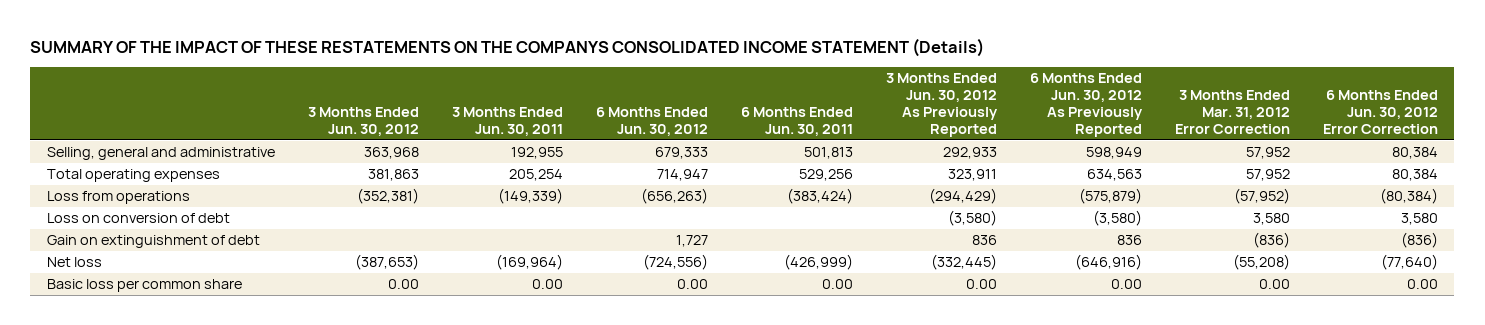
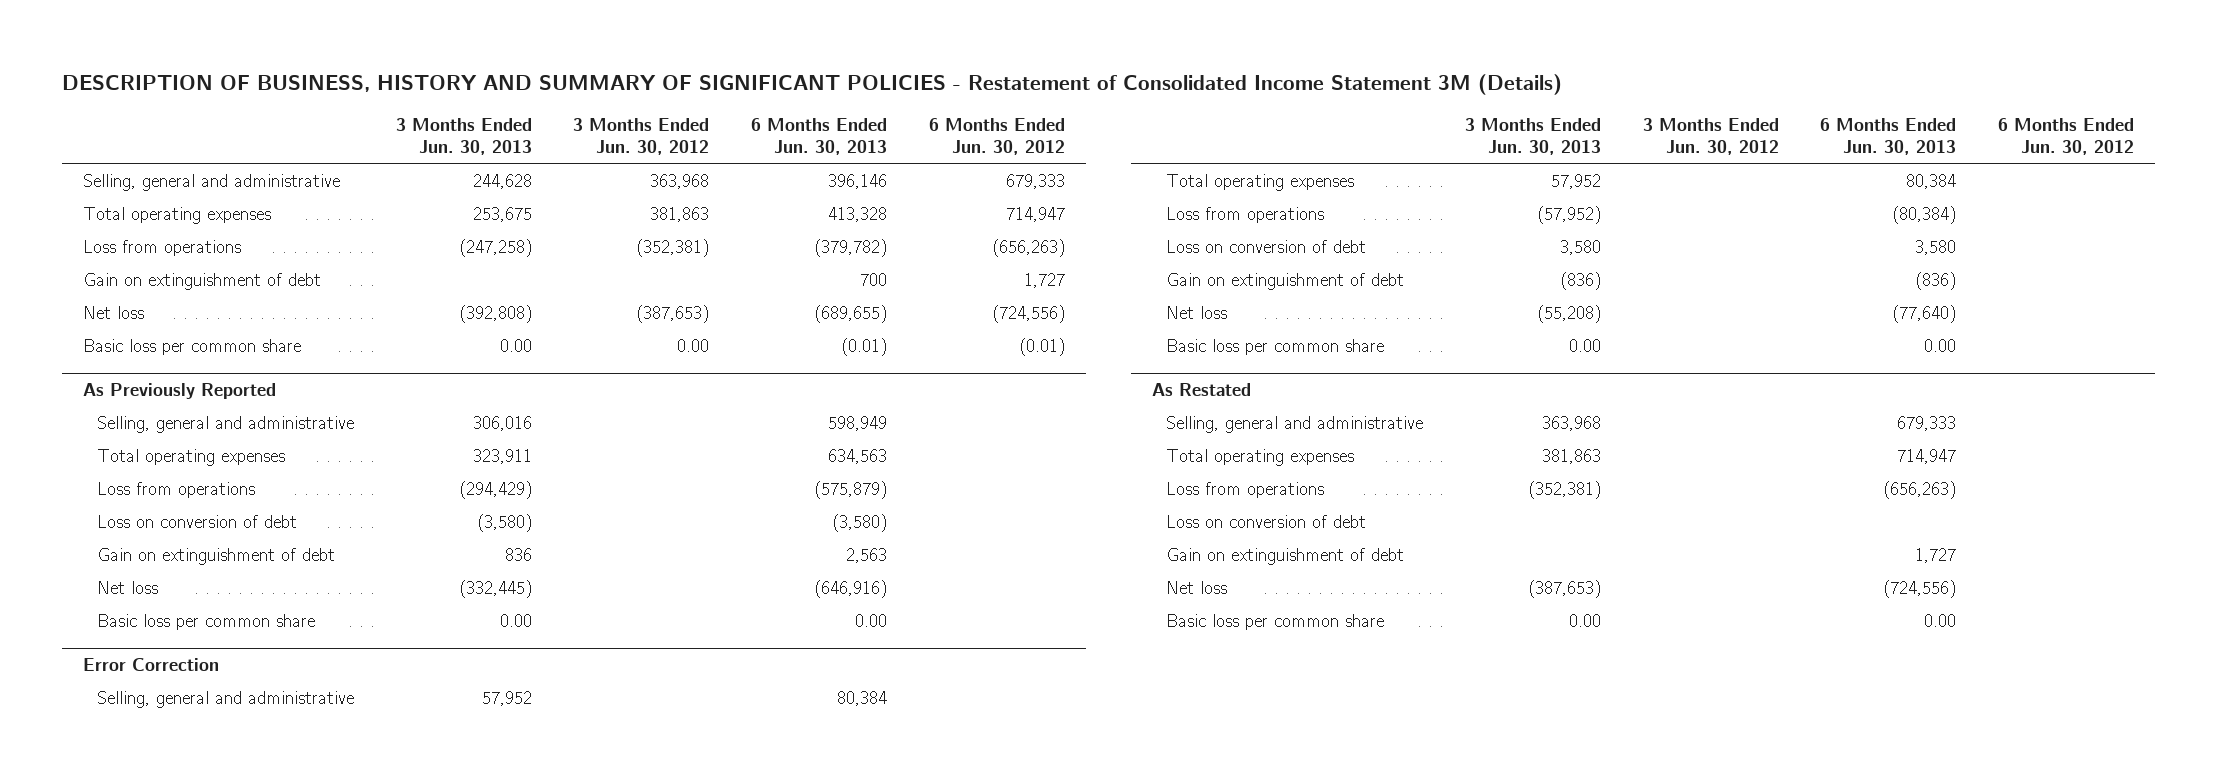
- SUMMARY OF THE IMPACT OF THESE RESTATEMENTS ON THE COMPANYS CONSOLIDATED INCOME STATEMENT (Details)
+ DESCRIPTION OF BUSINESS, HISTORY AND SUMMARY OF SIGNIFICANT POLICIES - Restatement of Consolidated Income Statement 3M (Details)
- | 3 Months Ended Jun. 30, 2012 | 3 Months Ended Jun. 30, 2011 | 6 Months Ended Jun. 30, 2012 | 6 Months Ended Jun. 30, 2011 | 3 Months Ended Jun. 30, 2012 As Previously Reported | 6 Months Ended Jun. 30, 2012 As Previously Reported | 3 Months Ended Mar. 31, 2012 Error Correction | 6 Months Ended Jun. 30, 2012 Error Correction
+ | 3 Months Ended Jun. 30, 2013 | 3 Months Ended Jun. 30, 2012 | 6 Months Ended Jun. 30, 2013 | 6 Months Ended Jun. 30, 2012
- Loss on conversion of debt | | | | | (3,580) | (3,580) | 3,580 | 3,580
- Basic loss per common share | 0.00 | 0.00 | 0.00 | 0.00 | 0.00 | 0.00 | 0.00 | 0.00
+ Basic loss per common share | 0.00 | 0.00 | (0.01) | (0.01)
+ As Previously Reported
+ Selling, general and administrative | 306,016 | | 598,949 |
+ Total operating expenses | 323,911 | | 634,563 |
+ Loss from operations | (294,429) | | (575,879) |
+ Loss on conversion of debt | (3,580) | | (3,580) |
+ Gain on extinguishment of debt | 836 | | 2,563 |
+ Net loss | (332,445) | | (646,916) |
+ Basic loss per common share | 0.00 | | 0.00 |
+ Error Correction
+ Selling, general and administrative | 57,952 | | 80,384 |
+ Total operating expenses | 57,952 | | 80,384 |
+ Loss from operations | (57,952) | | (80,384) |
+ Loss on conversion of debt | 3,580 | | 3,580 |
+ Gain on extinguishment of debt | (836) | | (836) |
+ Net loss | (55,208) | | (77,640) |
+ Basic loss per common share | 0.00 | | 0.00 |
+ As Restated
+ Selling, general and administrative | 363,968 | | 679,333 |
+ Total operating expenses | 381,863 | | 714,947 |
+ Loss from operations | (352,381) | | (656,263) |
+ Loss on conversion of debt
+ Gain on extinguishment of debt | | | 1,727 |
+ Net loss | (387,653) | | (724,556) |
+ Basic loss per common share | 0.00 | | 0.00 |

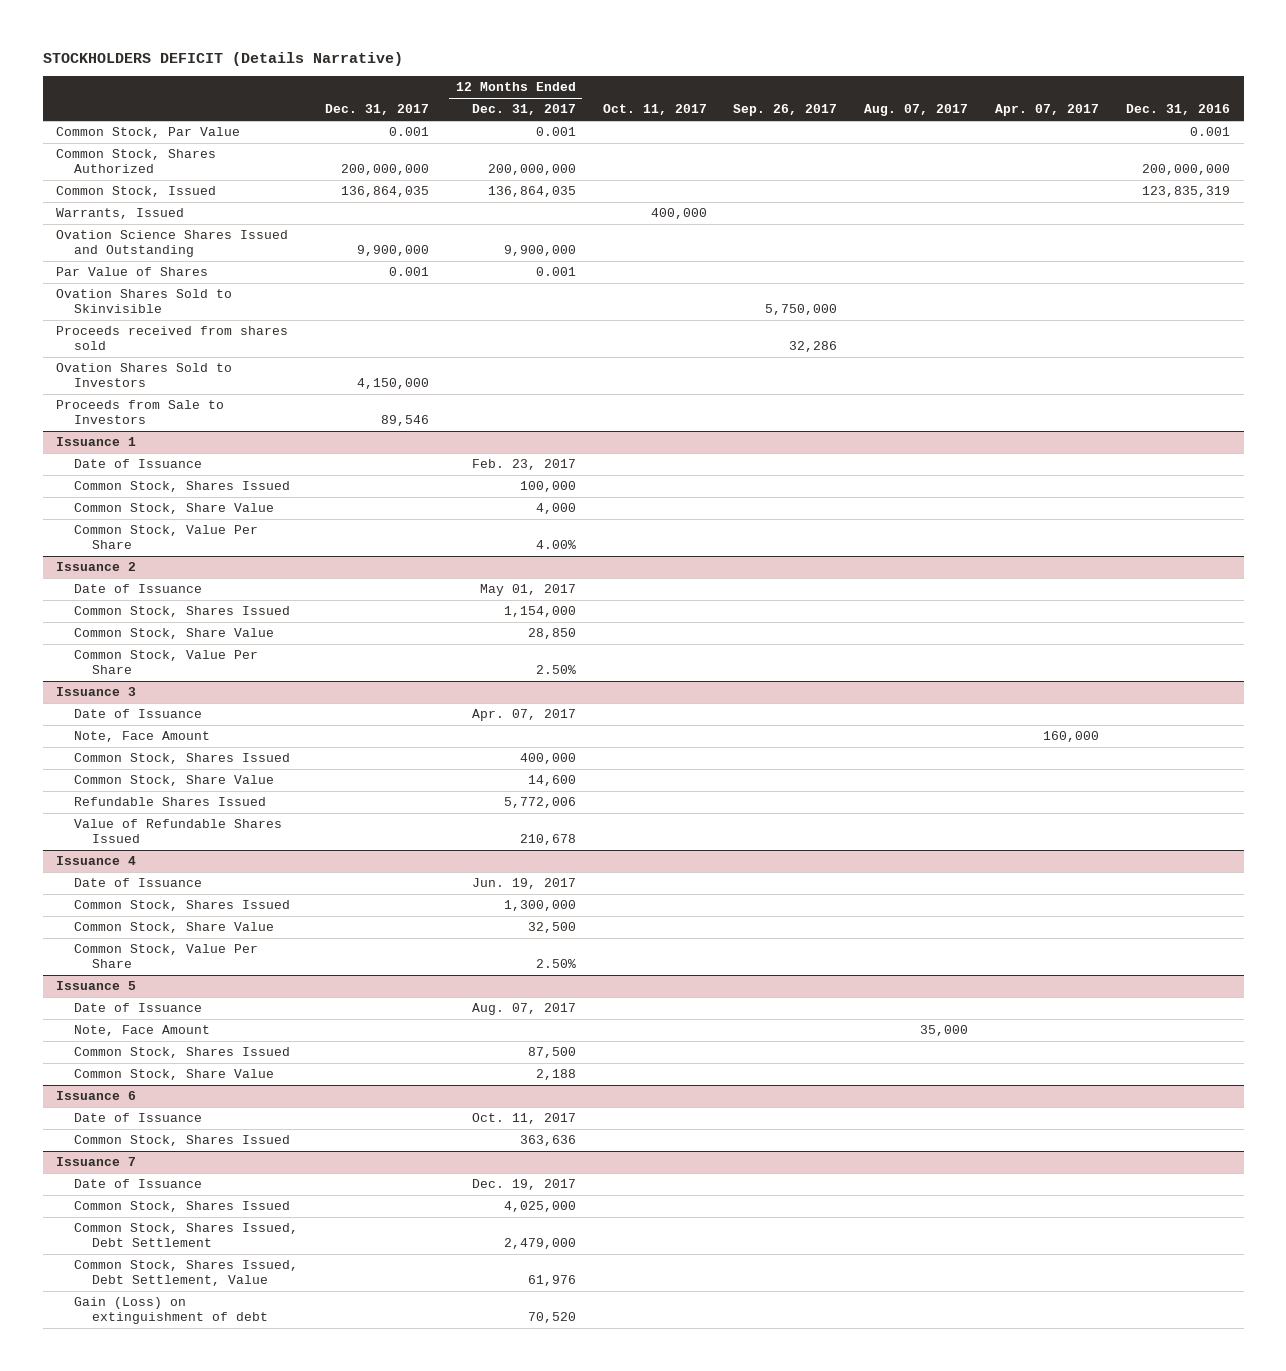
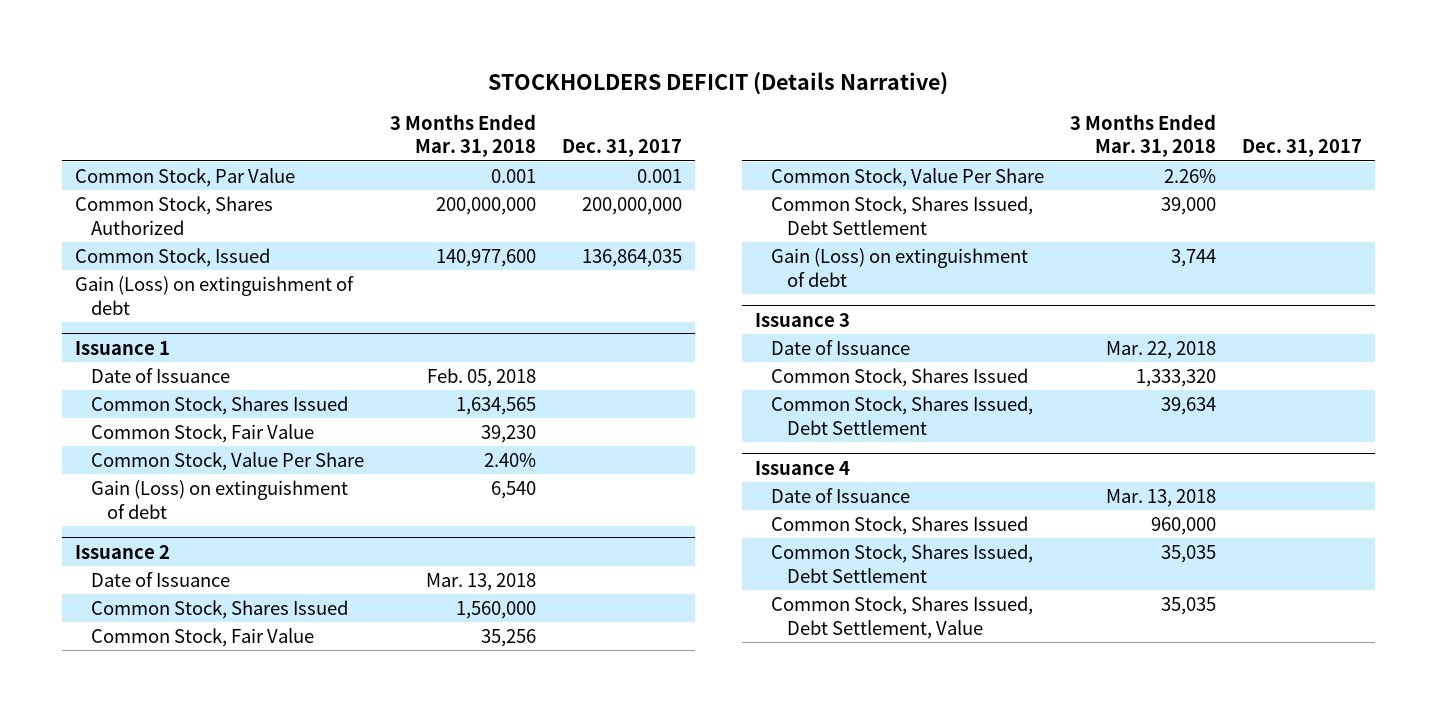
- | Dec. 31, 2017 | 12 Months Ended Dec. 31, 2017 | Oct. 11, 2017 | Sep. 26, 2017 | Aug. 07, 2017 | Apr. 07, 2017 | Dec. 31, 2016
+ | 3 Months Ended Mar. 31, 2018 | Dec. 31, 2017
- Warrants, Issued | | | 400,000 | | | |
- Ovation Science Shares Issued and Outstanding | 9,900,000 | 9,900,000 | | | | |
- Par Value of Shares | 0.001 | 0.001 | | | | |
- Ovation Shares Sold to Skinvisible | | | | 5,750,000 | | |
- Proceeds received from shares sold | | | | 32,286 | | |
- Ovation Shares Sold to Investors | 4,150,000 | | | | | |
- Proceeds from Sale to Investors | 89,546 | | | | | |
+ Gain (Loss) on extinguishment of debt
@ Issuance 1
- Common Stock, Share Value | | 4,000 | | | | |
+ Common Stock, Fair Value | 39,230 |
+ Gain (Loss) on extinguishment of debt | 6,540 |
@ Issuance 2
- Common Stock, Share Value | | 28,850 | | | | |
+ Common Stock, Fair Value | 35,256 |
+ Common Stock, Shares Issued, Debt Settlement | 39,000 |
+ Gain (Loss) on extinguishment of debt | 3,744 |
@ Issuance 3
- Note, Face Amount | | | | | | 160,000 |
- Common Stock, Share Value | | 14,600 | | | | |
- Refundable Shares Issued | | 5,772,006 | | | | |
- Value of Refundable Shares Issued | | 210,678 | | | | |
+ Common Stock, Shares Issued, Debt Settlement | 39,634 |
@ Issuance 4
- Common Stock, Share Value | | 32,500 | | | | |
- Common Stock, Value Per Share | | 2.50% | | | | |
- Issuance 5
- Date of Issuance | | Aug. 07, 2017 | | | | |
- Note, Face Amount | | | | | 35,000 | |
- Common Stock, Shares Issued | | 87,500 | | | | |
- Common Stock, Share Value | | 2,188 | | | | |
- Issuance 6
- Date of Issuance | | Oct. 11, 2017 | | | | |
- Common Stock, Shares Issued | | 363,636 | | | | |
- Issuance 7
- Date of Issuance | | Dec. 19, 2017 | | | | |
- Common Stock, Shares Issued | | 4,025,000 | | | | |
- Common Stock, Shares Issued, Debt Settlement | | 2,479,000 | | | | |
- Common Stock, Shares Issued, Debt Settlement, Value | | 61,976 | | | | |
- Gain (Loss) on extinguishment of debt | | 70,520 | | | | |
@ Issuance 4
+ Common Stock, Shares Issued, Debt Settlement | 35,035 |
+ Common Stock, Shares Issued, Debt Settlement, Value | 35,035 |

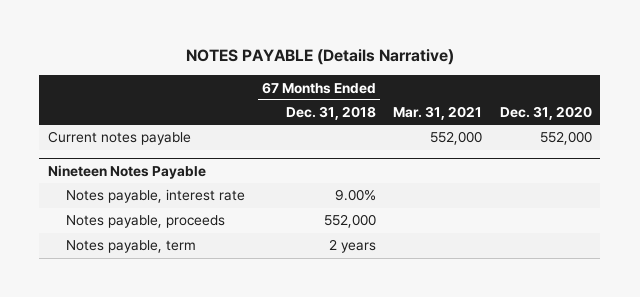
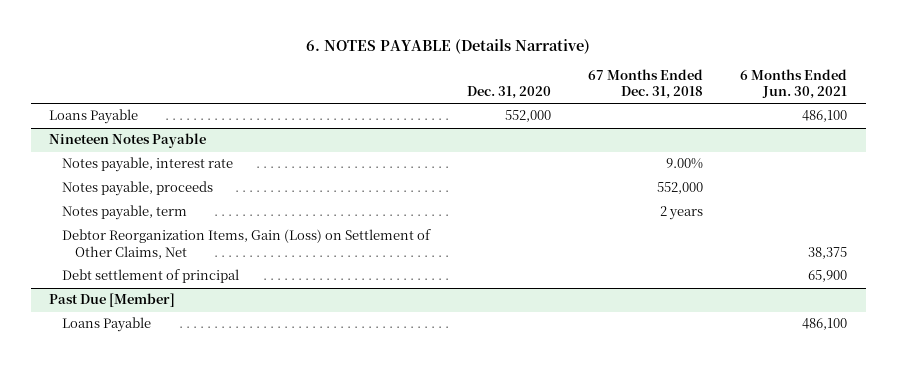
- NOTES PAYABLE (Details Narrative)
+ 6. NOTES PAYABLE (Details Narrative)
- | 67 Months Ended Dec. 31, 2018 | Mar. 31, 2021 | Dec. 31, 2020
+ | Dec. 31, 2020 | 67 Months Ended Dec. 31, 2018 | 6 Months Ended Jun. 30, 2021
- Current notes payable | | 552,000 | 552,000
+ Loans Payable | 552,000 | | 486,100
@ Nineteen Notes Payable
+ Debtor Reorganization Items, Gain (Loss) on Settlement of Other Claims, Net | | | 38,375
+ Debt settlement of principal | | | 65,900
+ Past Due [Member]
+ Loans Payable | | | 486,100

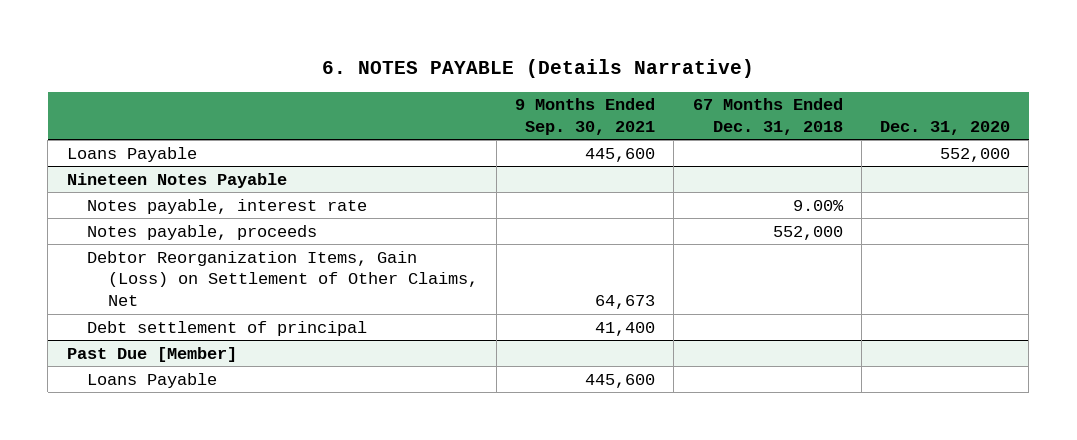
- | Dec. 31, 2020 | 67 Months Ended Dec. 31, 2018 | 6 Months Ended Jun. 30, 2021
+ | 9 Months Ended Sep. 30, 2021 | 67 Months Ended Dec. 31, 2018 | Dec. 31, 2020
@ Nineteen Notes Payable
- Notes payable, term | | 2 years |

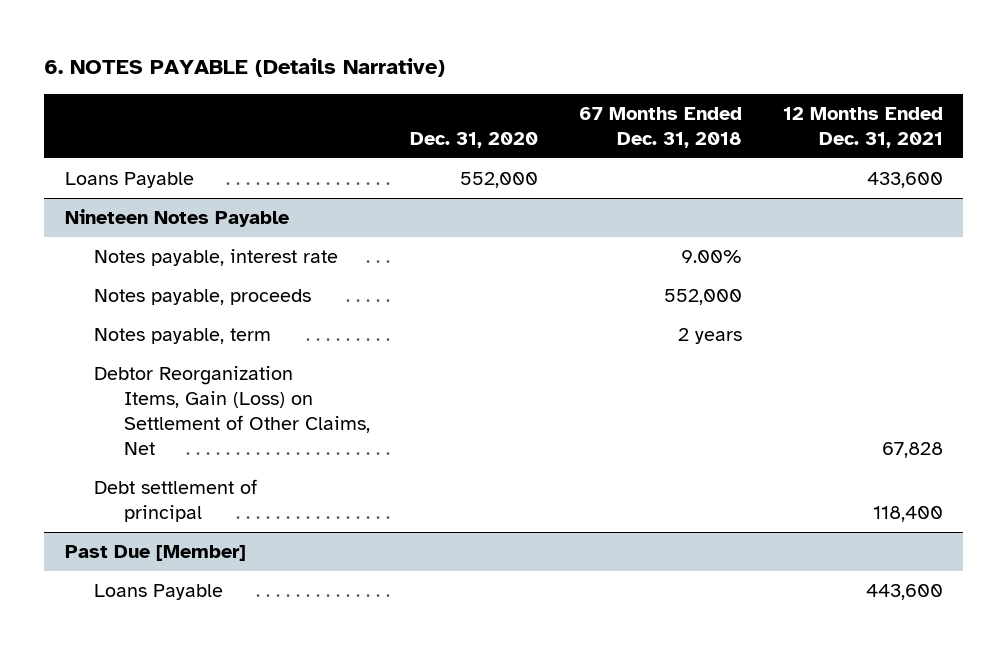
- | 9 Months Ended Sep. 30, 2021 | 67 Months Ended Dec. 31, 2018 | Dec. 31, 2020
+ | Dec. 31, 2020 | 67 Months Ended Dec. 31, 2018 | 12 Months Ended Dec. 31, 2021
@ Nineteen Notes Payable
+ Notes payable, term | | 2 years |

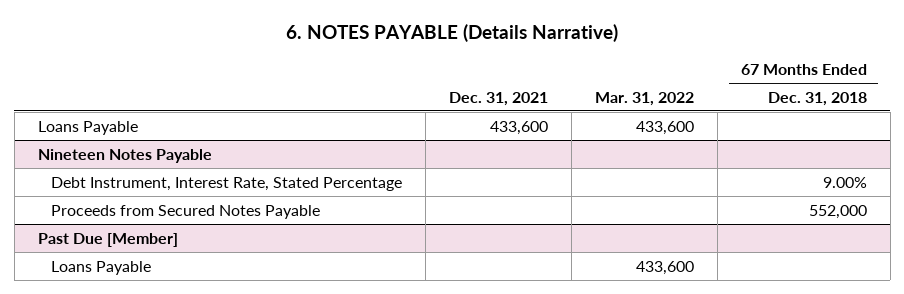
- | Dec. 31, 2020 | 67 Months Ended Dec. 31, 2018 | 12 Months Ended Dec. 31, 2021
+ | Dec. 31, 2021 | Mar. 31, 2022 | 67 Months Ended Dec. 31, 2018
@ Nineteen Notes Payable
- Notes payable, interest rate | | 9.00% |
- Notes payable, proceeds | | 552,000 |
- Notes payable, term | | 2 years |
- Debtor Reorganization Items, Gain (Loss) on Settlement of Other Claims, Net | | | 67,828
- Debt settlement of principal | | | 118,400
+ Debt Instrument, Interest Rate, Stated Percentage | | | 9.00%
+ Proceeds from Secured Notes Payable | | | 552,000

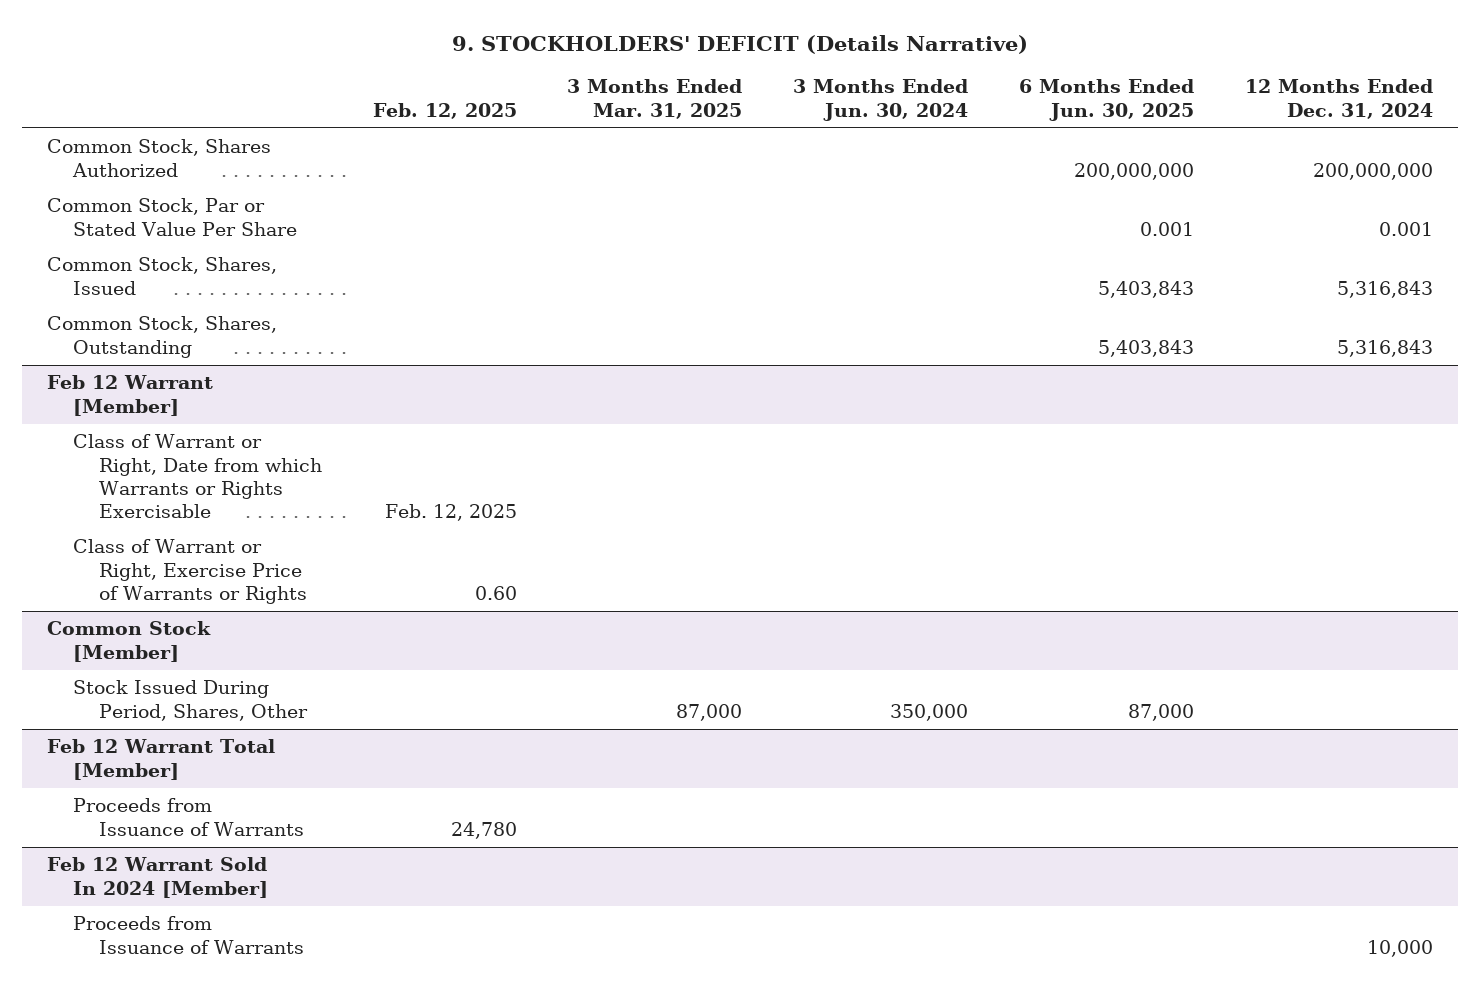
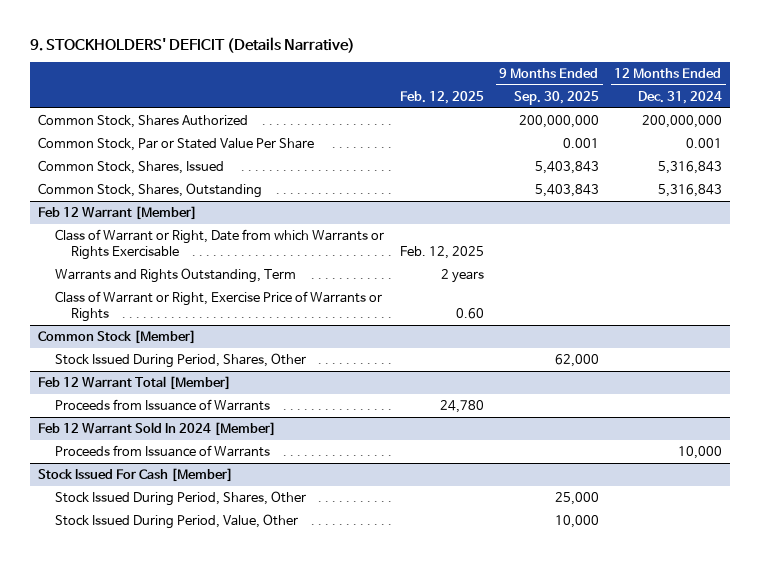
- | Feb. 12, 2025 | 3 Months Ended Mar. 31, 2025 | 3 Months Ended Jun. 30, 2024 | 6 Months Ended Jun. 30, 2025 | 12 Months Ended Dec. 31, 2024
+ | Feb. 12, 2025 | 9 Months Ended Sep. 30, 2025 | 12 Months Ended Dec. 31, 2024
@ Feb 12 Warrant [Member]
+ Warrants and Rights Outstanding, Term | 2 years | |
+ Stock Issued For Cash [Member]
+ Stock Issued During Period, Shares, Other | | 25,000 |
+ Stock Issued During Period, Value, Other | | 10,000 |

